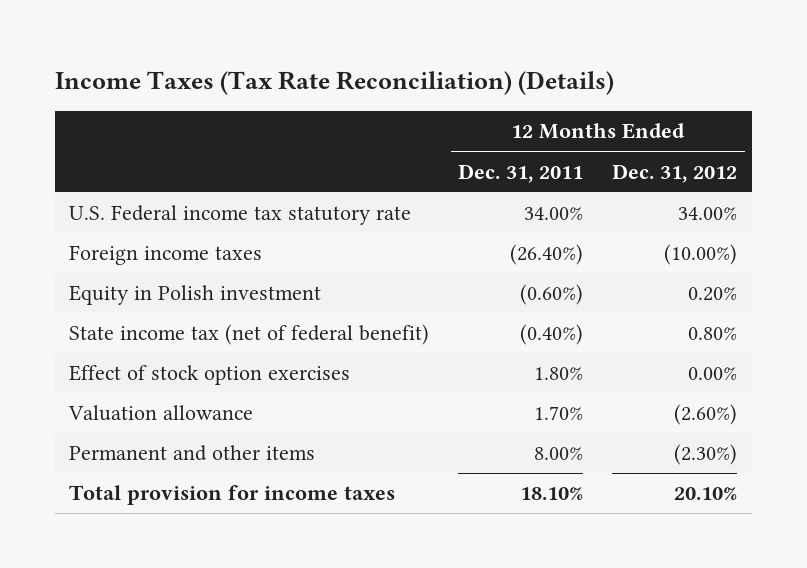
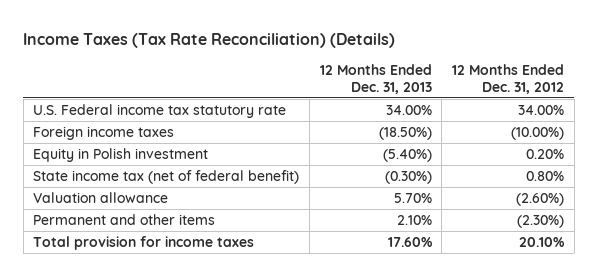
- | 12 Months Ended Dec. 31, 2011 | 12 Months Ended Dec. 31, 2012
+ | 12 Months Ended Dec. 31, 2013 | 12 Months Ended Dec. 31, 2012
- Effect of stock option exercises | 1.80% | 0.00%

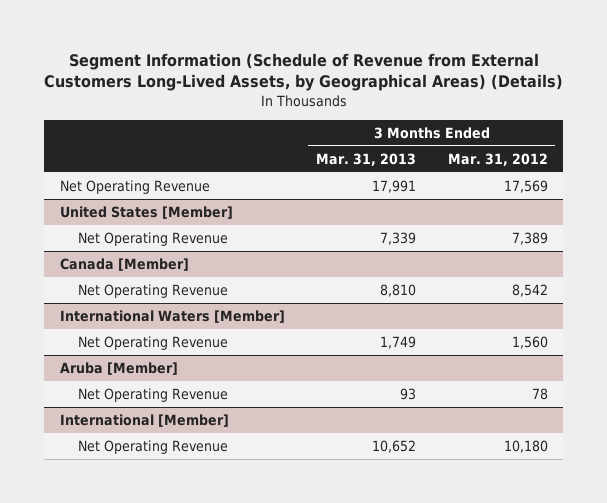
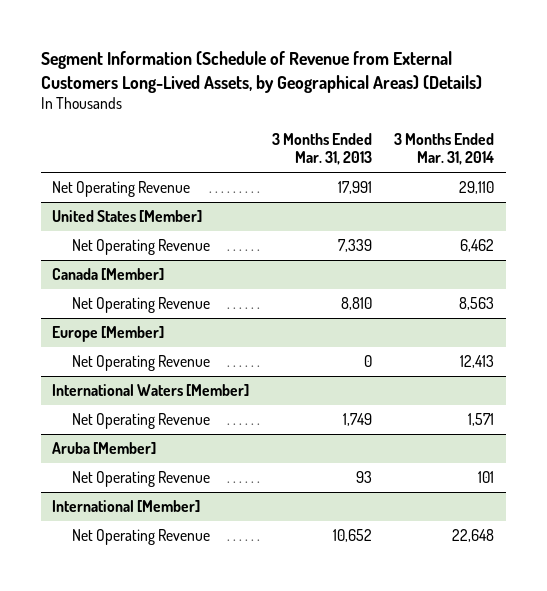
- | 3 Months Ended Mar. 31, 2013 | 3 Months Ended Mar. 31, 2012
+ | 3 Months Ended Mar. 31, 2013 | 3 Months Ended Mar. 31, 2014
+ Europe [Member]
+ Net Operating Revenue | 0 | 12,413

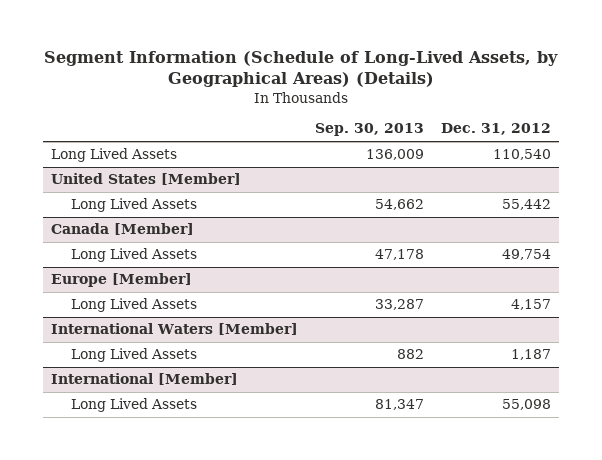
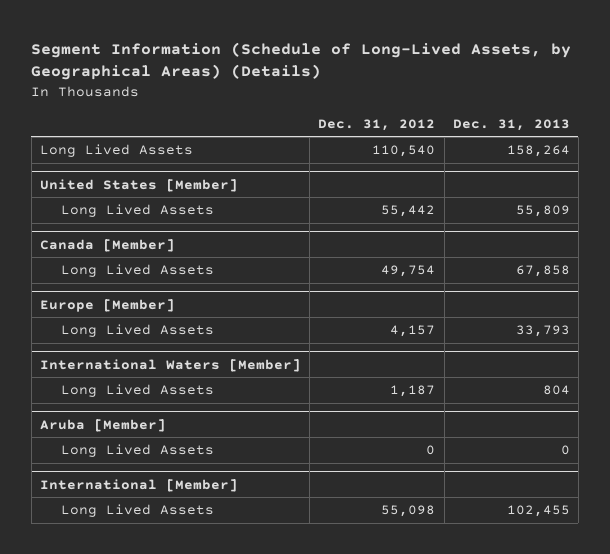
- | Sep. 30, 2013 | Dec. 31, 2012
+ | Dec. 31, 2012 | Dec. 31, 2013
+ Aruba [Member]
+ Long Lived Assets | 0 | 0

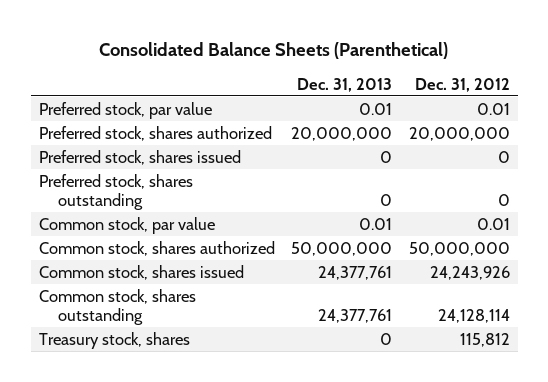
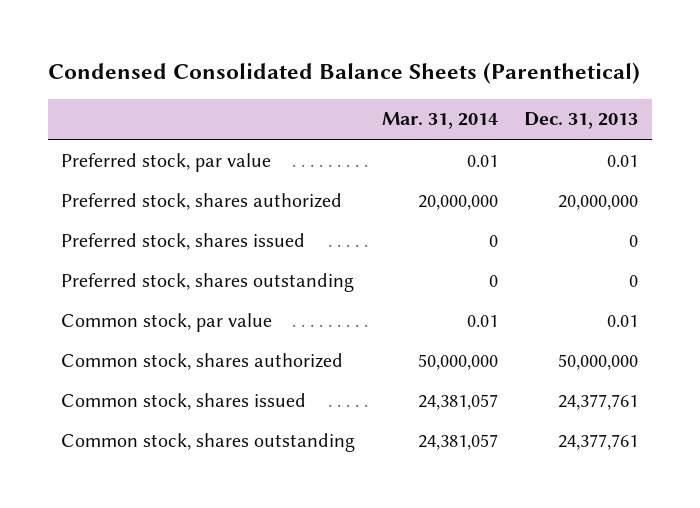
- Consolidated Balance Sheets (Parenthetical)
+ Condensed Consolidated Balance Sheets (Parenthetical)
- | Dec. 31, 2013 | Dec. 31, 2012
+ | Mar. 31, 2014 | Dec. 31, 2013
- Treasury stock, shares | 0 | 115,812

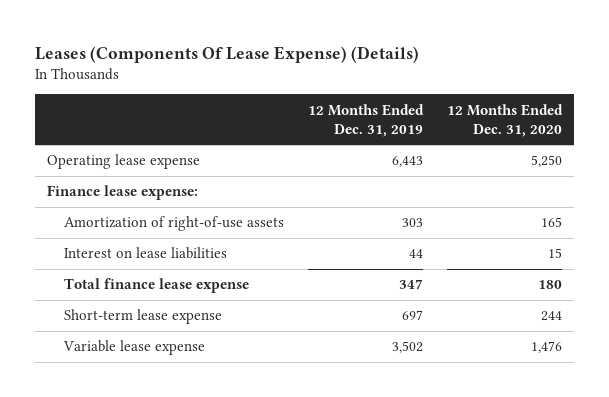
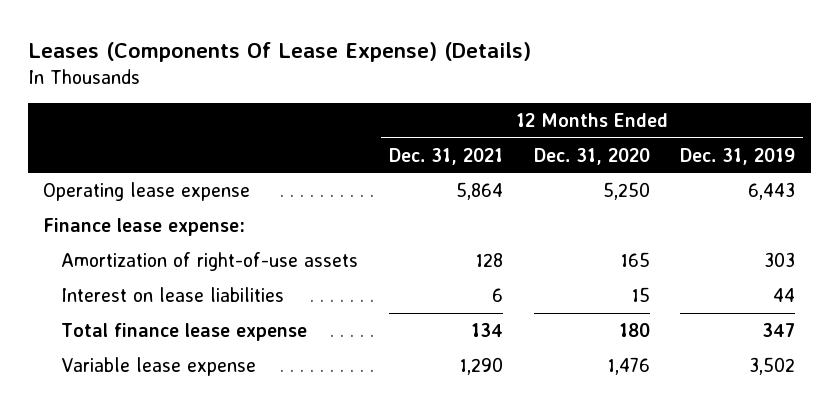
- | 12 Months Ended Dec. 31, 2019 | 12 Months Ended Dec. 31, 2020
+ | 12 Months Ended Dec. 31, 2021 | 12 Months Ended Dec. 31, 2020 | 12 Months Ended Dec. 31, 2019
- Short-term lease expense | 697 | 244

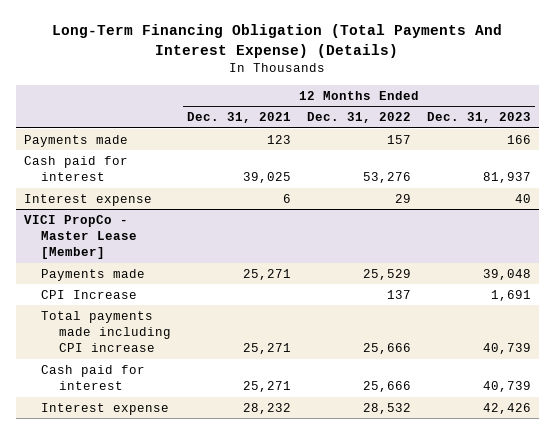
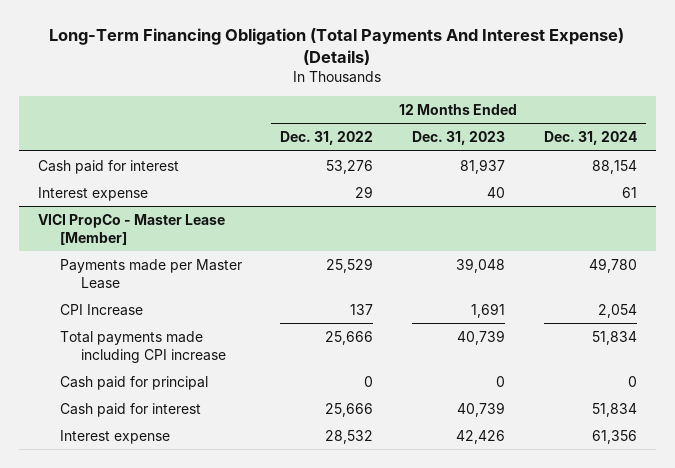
- | 12 Months Ended Dec. 31, 2021 | 12 Months Ended Dec. 31, 2022 | 12 Months Ended Dec. 31, 2023
+ | 12 Months Ended Dec. 31, 2022 | 12 Months Ended Dec. 31, 2023 | 12 Months Ended Dec. 31, 2024
- Payments made | 123 | 157 | 166
@ VICI PropCo - Master Lease [Member]
- Payments made | 25,271 | 25,529 | 39,048
+ Payments made per Master Lease | 25,529 | 39,048 | 49,780
+ Cash paid for principal | 0 | 0 | 0

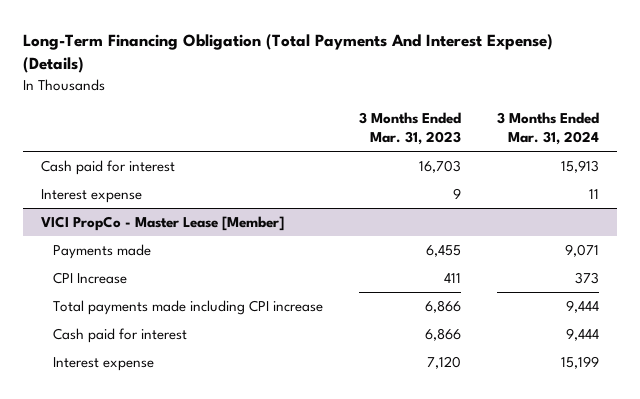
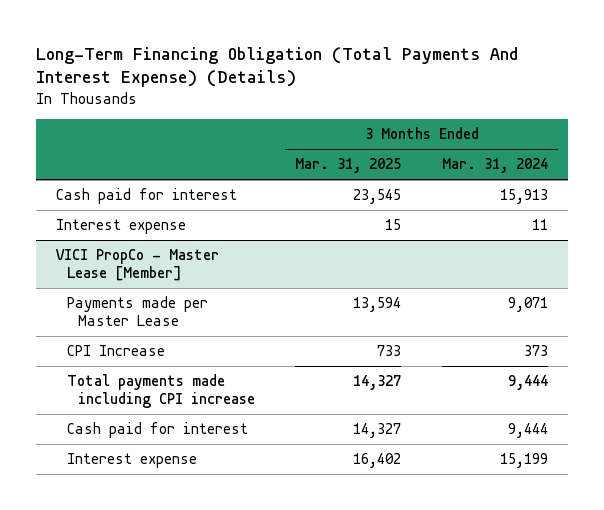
- | 3 Months Ended Mar. 31, 2023 | 3 Months Ended Mar. 31, 2024
+ | 3 Months Ended Mar. 31, 2025 | 3 Months Ended Mar. 31, 2024
@ VICI PropCo - Master Lease [Member]
- Payments made | 6,455 | 9,071
+ Payments made per Master Lease | 13,594 | 9,071

